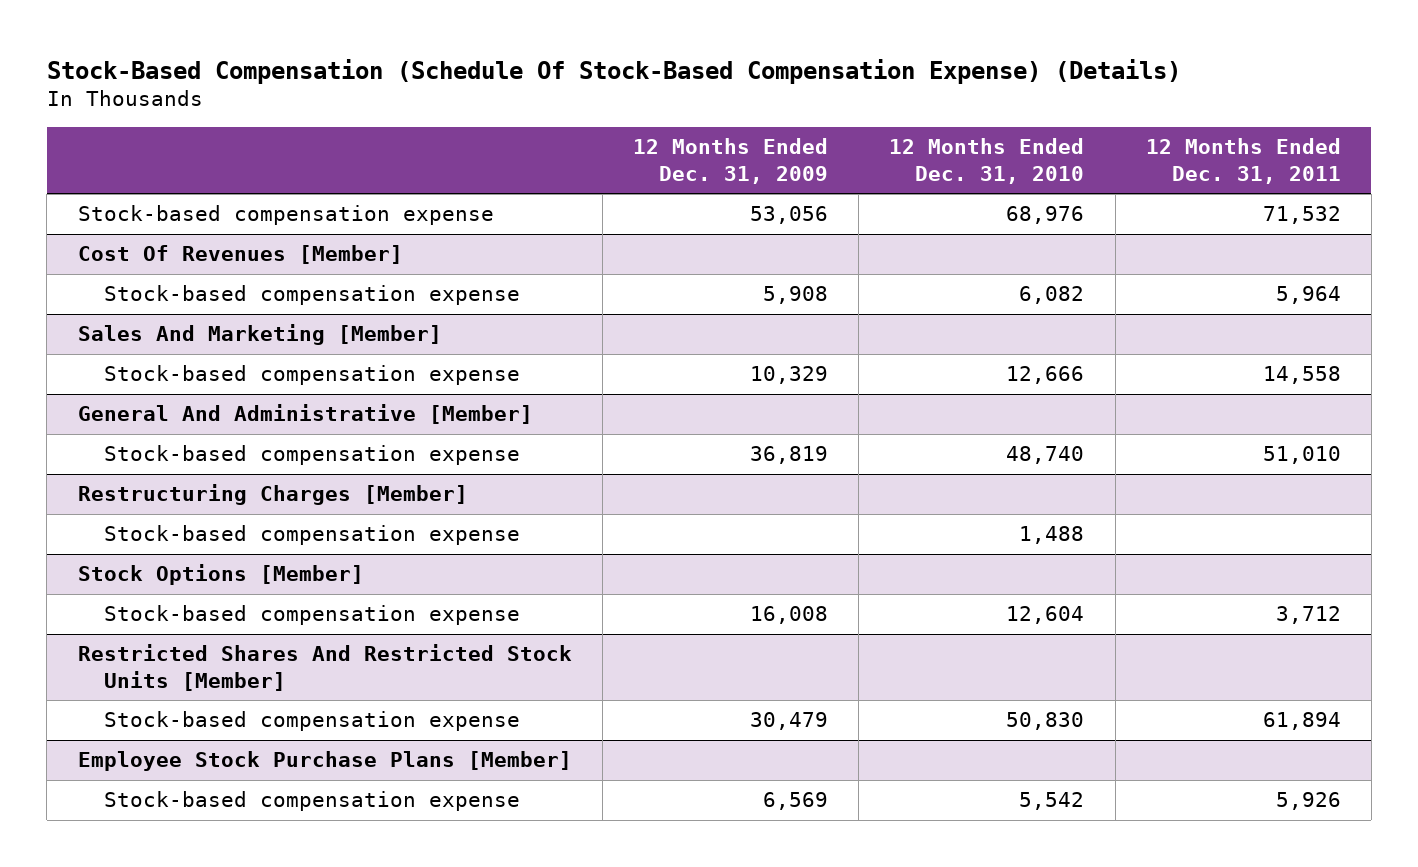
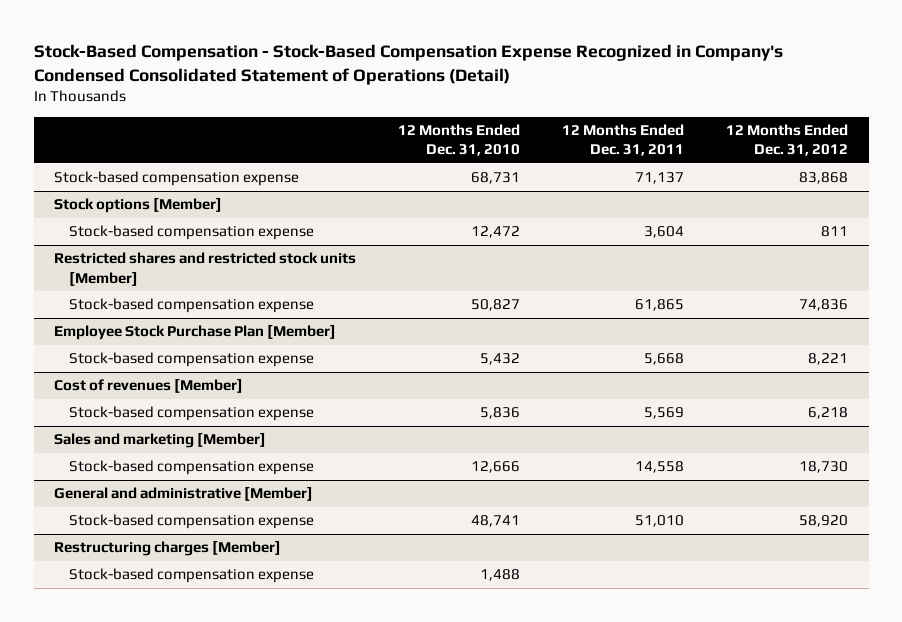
- Stock-Based Compensation (Schedule Of Stock-Based Compensation Expense) (Details)
+ Stock-Based Compensation - Stock-Based Compensation Expense Recognized in Company's Condensed Consolidated Statement of Operations (Detail)
- | 12 Months Ended Dec. 31, 2009 | 12 Months Ended Dec. 31, 2010 | 12 Months Ended Dec. 31, 2011
+ | 12 Months Ended Dec. 31, 2010 | 12 Months Ended Dec. 31, 2011 | 12 Months Ended Dec. 31, 2012
- Stock-based compensation expense | 53,056 | 68,976 | 71,532
- Cost Of Revenues [Member]
- Stock-based compensation expense | 5,908 | 6,082 | 5,964
- Sales And Marketing [Member]
+ Stock-based compensation expense | 68,731 | 71,137 | 83,868
+ Stock options [Member]
+ Stock-based compensation expense | 12,472 | 3,604 | 811
+ Restricted shares and restricted stock units [Member]
+ Stock-based compensation expense | 50,827 | 61,865 | 74,836
+ Employee Stock Purchase Plan [Member]
+ Stock-based compensation expense | 5,432 | 5,668 | 8,221
+ Cost of revenues [Member]
+ Stock-based compensation expense | 5,836 | 5,569 | 6,218
+ Sales and marketing [Member]
- General And Administrative [Member]
- Stock-based compensation expense | 36,819 | 48,740 | 51,010
- Restructuring Charges [Member]
+ General and administrative [Member]
+ Stock-based compensation expense | 48,741 | 51,010 | 58,920
+ Restructuring charges [Member]
- Stock Options [Member]
- Stock-based compensation expense | 16,008 | 12,604 | 3,712
- Restricted Shares And Restricted Stock Units [Member]
- Stock-based compensation expense | 30,479 | 50,830 | 61,894
- Employee Stock Purchase Plans [Member]
- Stock-based compensation expense | 6,569 | 5,542 | 5,926

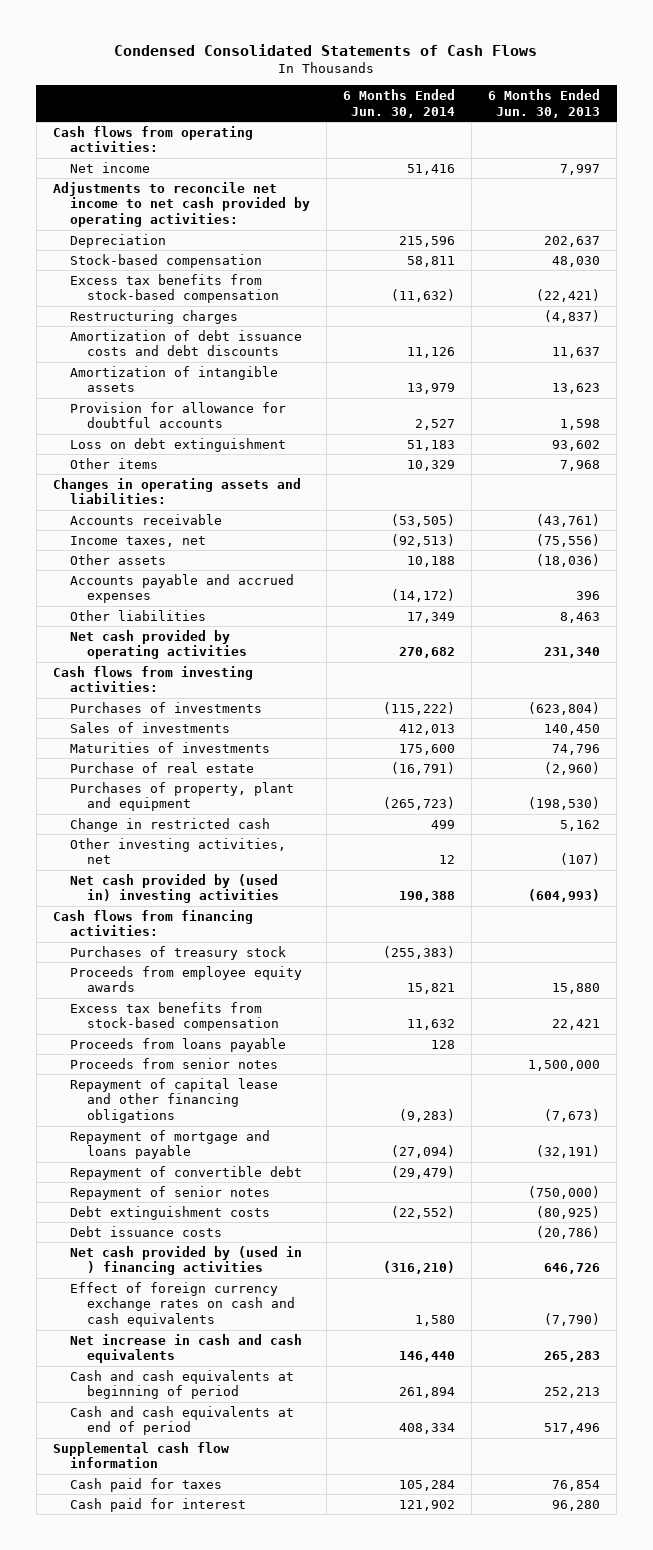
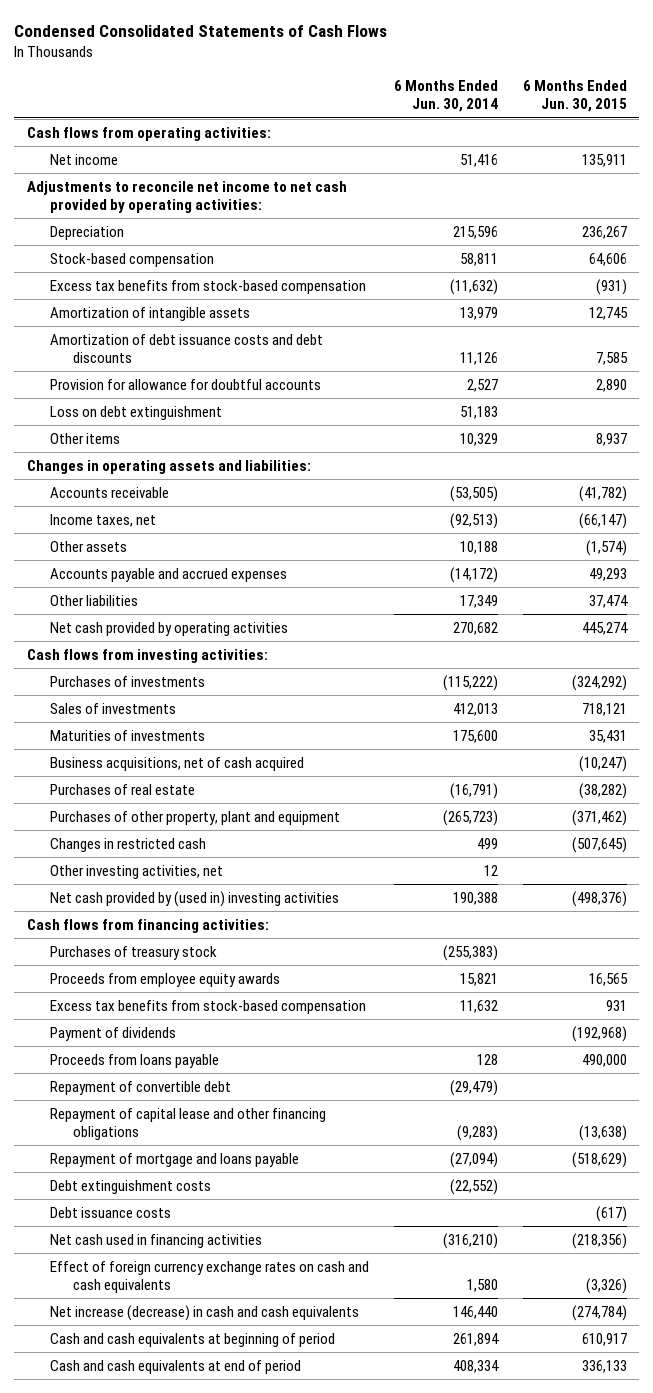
- | 6 Months Ended Jun. 30, 2014 | 6 Months Ended Jun. 30, 2013
+ | 6 Months Ended Jun. 30, 2014 | 6 Months Ended Jun. 30, 2015
- Restructuring charges | | (4,837)
moved down: Amortization of debt issuance costs and debt discounts | 11,126 | 7,585
- Purchase of real estate | (16,791) | (2,960)
- Purchases of property, plant and equipment | (265,723) | (198,530)
- Change in restricted cash | 499 | 5,162
+ Business acquisitions, net of cash acquired | | (10,247)
+ Purchases of real estate | (16,791) | (38,282)
+ Purchases of other property, plant and equipment | (265,723) | (371,462)
+ Changes in restricted cash | 499 | (507,645)
+ Payment of dividends | | (192,968)
- Proceeds from senior notes | | 1,500,000
moved up: Repayment of convertible debt | (29,479) |
- Repayment of senior notes | | (750,000)
- Net cash provided by (used in ) financing activities | (316,210) | 646,726
+ Net cash used in financing activities | (316,210) | (218,356)
- Net increase in cash and cash equivalents | 146,440 | 265,283
+ Net increase (decrease) in cash and cash equivalents | 146,440 | (274,784)
- Supplemental cash flow information
- Cash paid for taxes | 105,284 | 76,854
- Cash paid for interest | 121,902 | 96,280

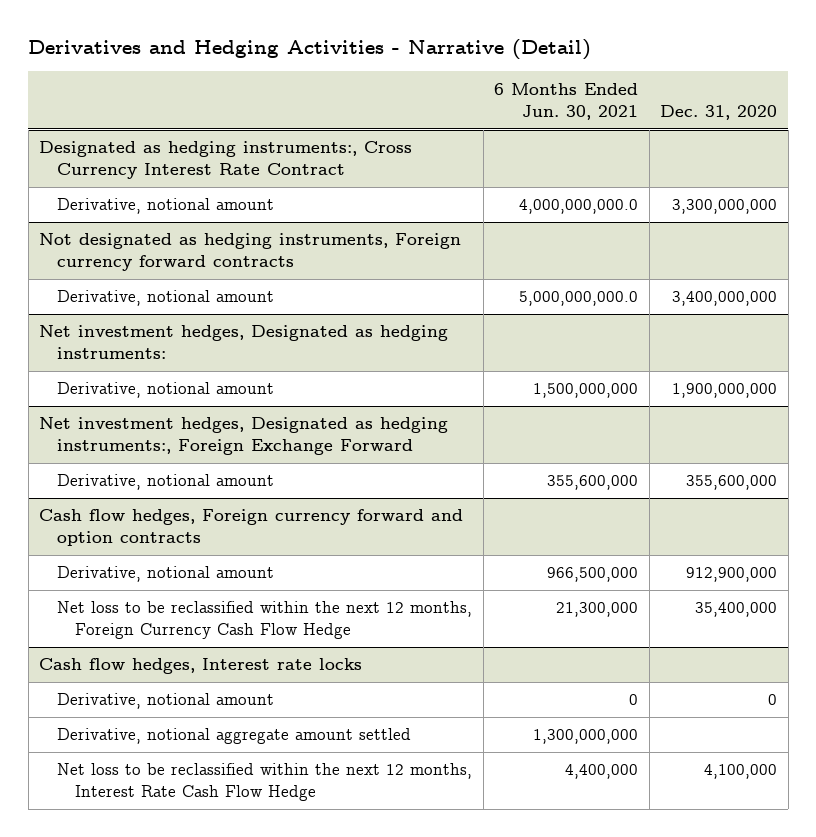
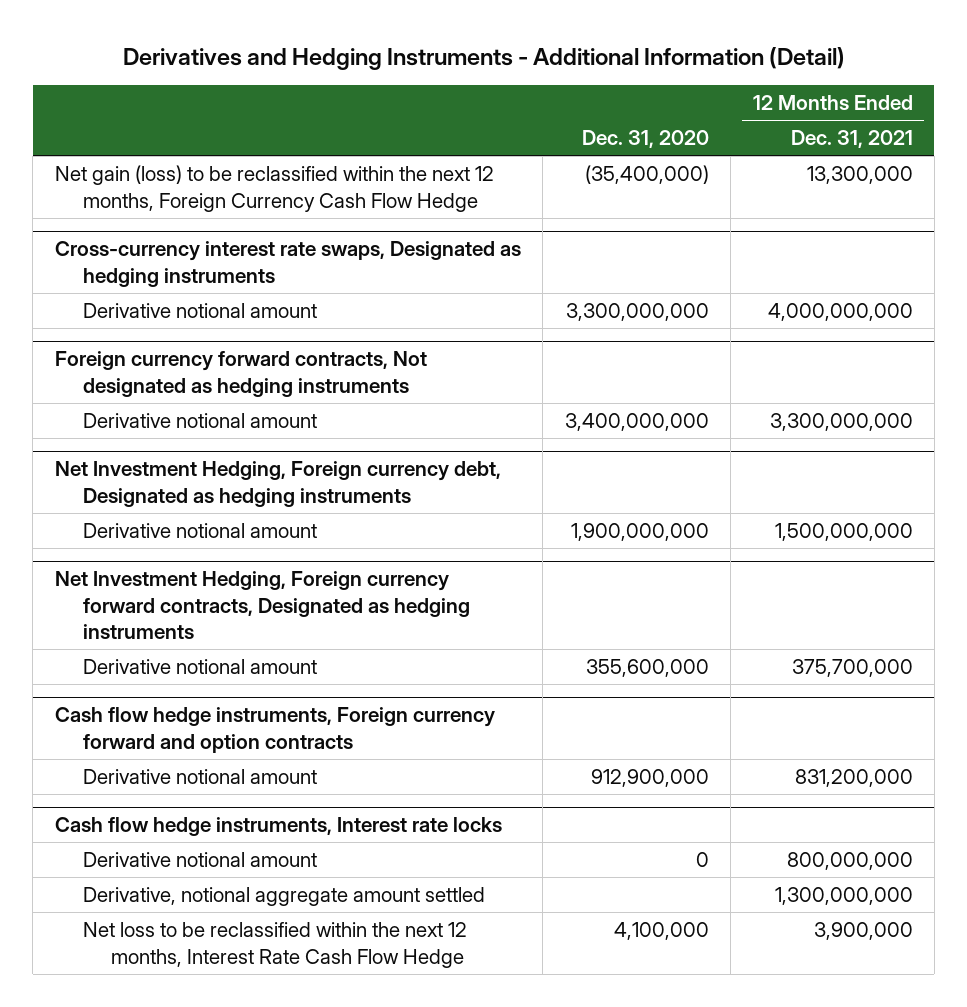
- Derivatives and Hedging Activities - Narrative (Detail)
+ Derivatives and Hedging Instruments - Additional Information (Detail)
- | 6 Months Ended Jun. 30, 2021 | Dec. 31, 2020
+ | Dec. 31, 2020 | 12 Months Ended Dec. 31, 2021
- Designated as hedging instruments:, Cross Currency Interest Rate Contract
- Derivative, notional amount | 4,000,000,000.0 | 3,300,000,000
- Not designated as hedging instruments, Foreign currency forward contracts
- Derivative, notional amount | 5,000,000,000.0 | 3,400,000,000
- Net investment hedges, Designated as hedging instruments:
- Derivative, notional amount | 1,500,000,000 | 1,900,000,000
- Net investment hedges, Designated as hedging instruments:, Foreign Exchange Forward
- Derivative, notional amount | 355,600,000 | 355,600,000
- Cash flow hedges, Foreign currency forward and option contracts
- Derivative, notional amount | 966,500,000 | 912,900,000
- Net loss to be reclassified within the next 12 months, Foreign Currency Cash Flow Hedge | 21,300,000 | 35,400,000
- Cash flow hedges, Interest rate locks
- Derivative, notional amount | 0 | 0
+ Net gain (loss) to be reclassified within the next 12 months, Foreign Currency Cash Flow Hedge | (35,400,000) | 13,300,000
+ Cross-currency interest rate swaps, Designated as hedging instruments
+ Derivative notional amount | 3,300,000,000 | 4,000,000,000
+ Foreign currency forward contracts, Not designated as hedging instruments
+ Derivative notional amount | 3,400,000,000 | 3,300,000,000
+ Net Investment Hedging, Foreign currency debt, Designated as hedging instruments
+ Derivative notional amount | 1,900,000,000 | 1,500,000,000
+ Net Investment Hedging, Foreign currency forward contracts, Designated as hedging instruments
+ Derivative notional amount | 355,600,000 | 375,700,000
+ Cash flow hedge instruments, Foreign currency forward and option contracts
+ Derivative notional amount | 912,900,000 | 831,200,000
+ Cash flow hedge instruments, Interest rate locks
+ Derivative notional amount | 0 | 800,000,000

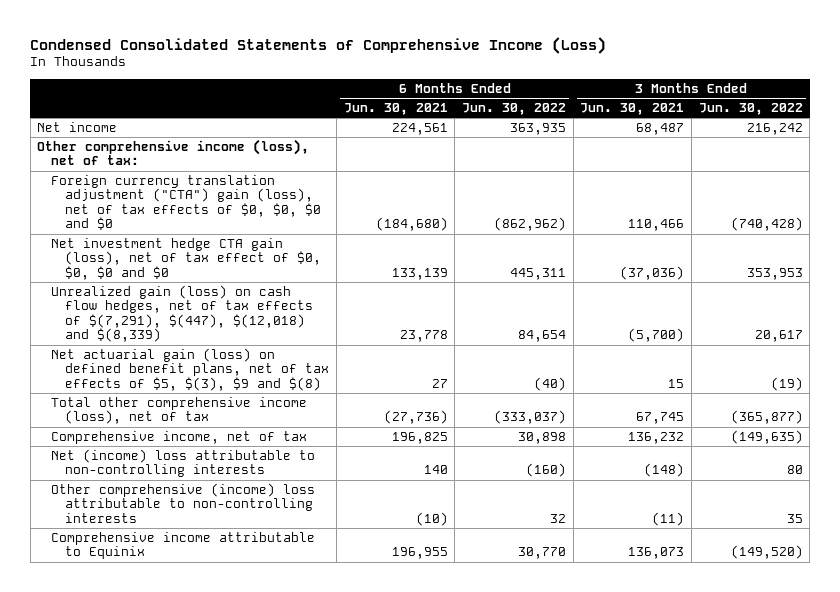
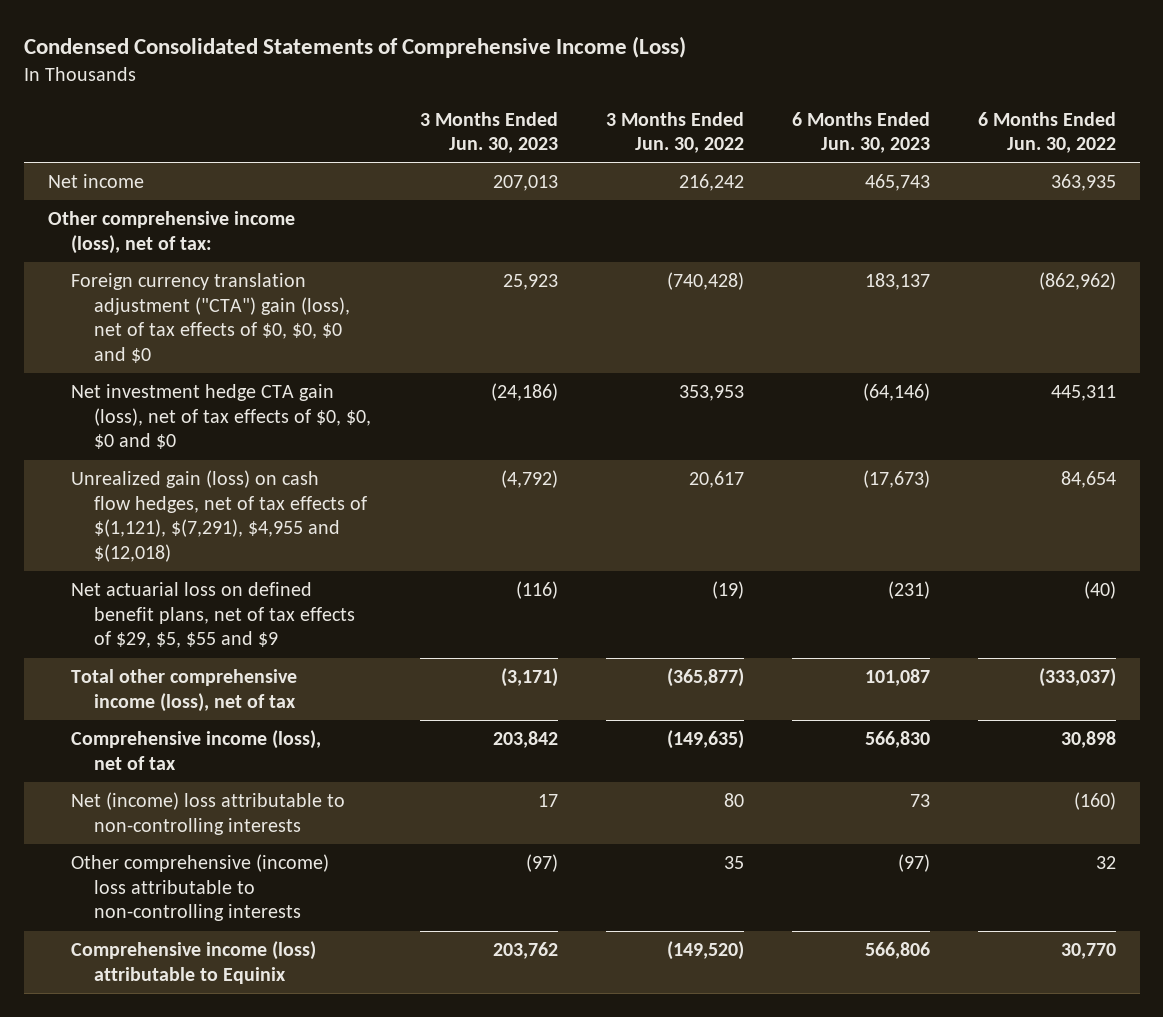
- | 6 Months Ended Jun. 30, 2021 | 6 Months Ended Jun. 30, 2022 | 3 Months Ended Jun. 30, 2021 | 3 Months Ended Jun. 30, 2022
+ | 3 Months Ended Jun. 30, 2023 | 3 Months Ended Jun. 30, 2022 | 6 Months Ended Jun. 30, 2023 | 6 Months Ended Jun. 30, 2022
- Net investment hedge CTA gain (loss), net of tax effect of $0, $0, $0 and $0 | 133,139 | 445,311 | (37,036) | 353,953
- Unrealized gain (loss) on cash flow hedges, net of tax effects of $(7,291), $(447), $(12,018) and $(8,339) | 23,778 | 84,654 | (5,700) | 20,617
- Net actuarial gain (loss) on defined benefit plans, net of tax effects of $5, $(3), $9 and $(8) | 27 | (40) | 15 | (19)
+ Net investment hedge CTA gain (loss), net of tax effects of $0, $0, $0 and $0 | (24,186) | 353,953 | (64,146) | 445,311
+ Unrealized gain (loss) on cash flow hedges, net of tax effects of $(1,121), $(7,291), $4,955 and $(12,018) | (4,792) | 20,617 | (17,673) | 84,654
+ Net actuarial loss on defined benefit plans, net of tax effects of $29, $5, $55 and $9 | (116) | (19) | (231) | (40)
- Comprehensive income, net of tax | 196,825 | 30,898 | 136,232 | (149,635)
+ Comprehensive income (loss), net of tax | 203,842 | (149,635) | 566,830 | 30,898
- Comprehensive income attributable to Equinix | 196,955 | 30,770 | 136,073 | (149,520)
+ Comprehensive income (loss) attributable to Equinix | 203,762 | (149,520) | 566,806 | 30,770

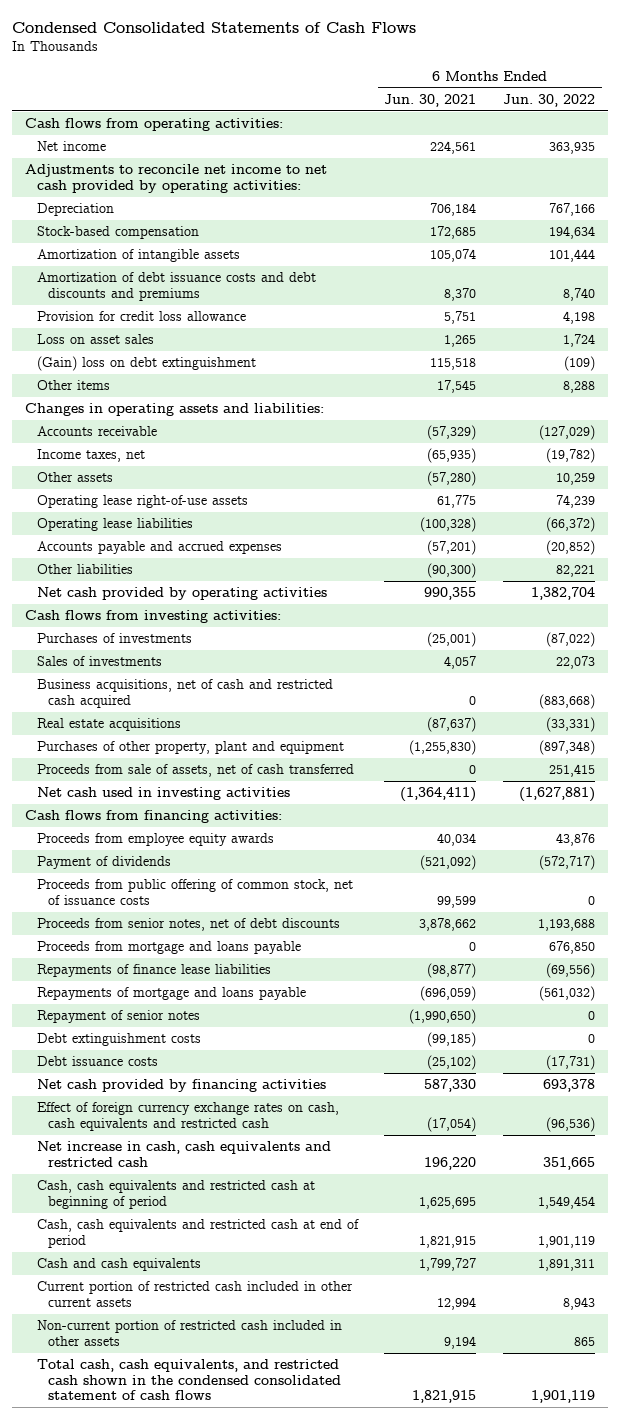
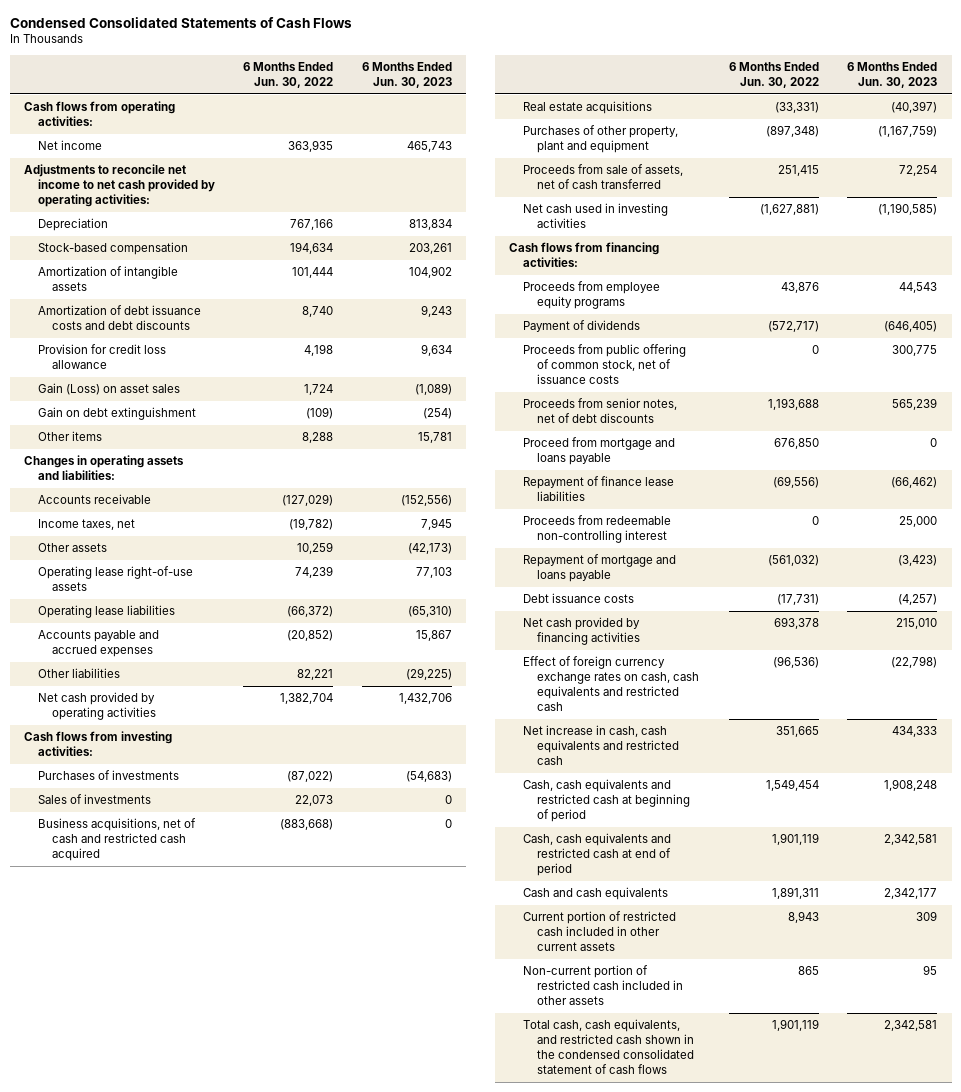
- | 6 Months Ended Jun. 30, 2021 | 6 Months Ended Jun. 30, 2022
+ | 6 Months Ended Jun. 30, 2022 | 6 Months Ended Jun. 30, 2023
- Amortization of debt issuance costs and debt discounts and premiums | 8,370 | 8,740
+ Amortization of debt issuance costs and debt discounts | 8,740 | 9,243
- Loss on asset sales | 1,265 | 1,724
- (Gain) loss on debt extinguishment | 115,518 | (109)
+ Gain (Loss) on asset sales | 1,724 | (1,089)
+ Gain on debt extinguishment | (109) | (254)
- Proceeds from employee equity awards | 40,034 | 43,876
+ Proceeds from employee equity programs | 43,876 | 44,543
- Proceeds from mortgage and loans payable | 0 | 676,850
- Repayments of finance lease liabilities | (98,877) | (69,556)
- Repayments of mortgage and loans payable | (696,059) | (561,032)
- Repayment of senior notes | (1,990,650) | 0
- Debt extinguishment costs | (99,185) | 0
+ Proceed from mortgage and loans payable | 676,850 | 0
+ Repayment of finance lease liabilities | (69,556) | (66,462)
+ Proceeds from redeemable non-controlling interest | 0 | 25,000
+ Repayment of mortgage and loans payable | (561,032) | (3,423)

